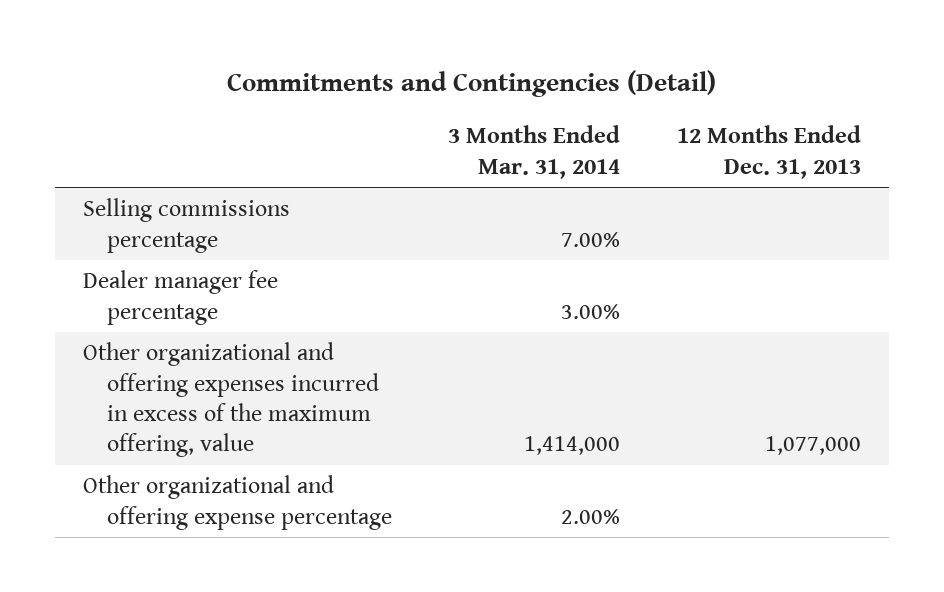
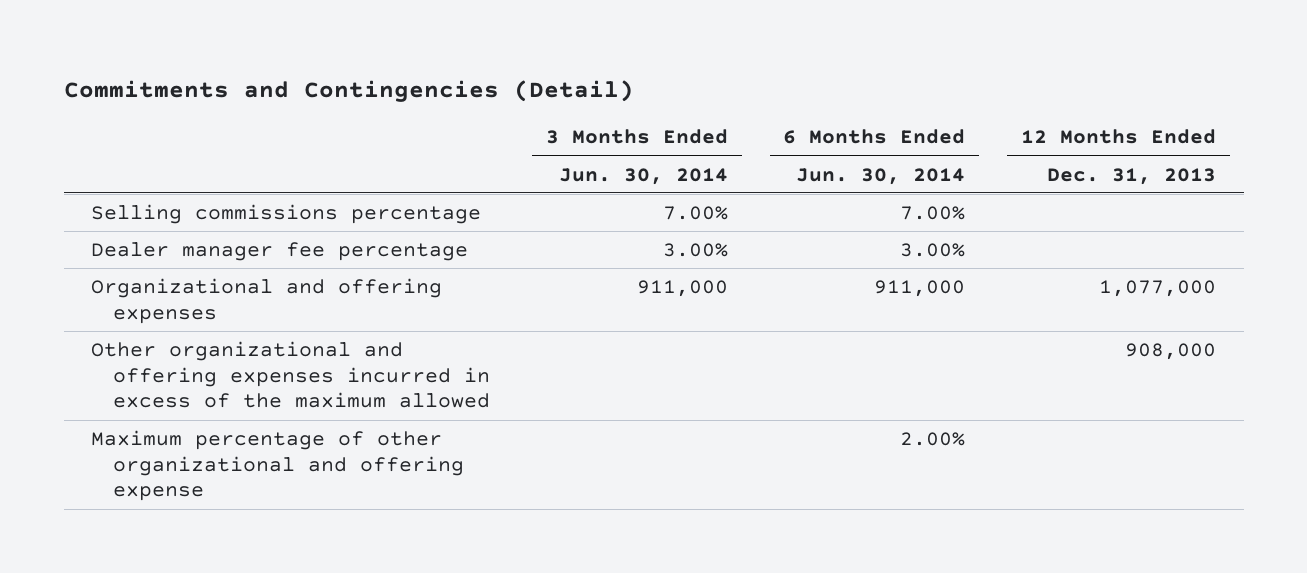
- | 3 Months Ended Mar. 31, 2014 | 12 Months Ended Dec. 31, 2013
+ | 3 Months Ended Jun. 30, 2014 | 6 Months Ended Jun. 30, 2014 | 12 Months Ended Dec. 31, 2013
- Other organizational and offering expenses incurred in excess of the maximum offering, value | 1,414,000 | 1,077,000
- Other organizational and offering expense percentage | 2.00% |
+ Organizational and offering expenses | 911,000 | 911,000 | 1,077,000
+ Other organizational and offering expenses incurred in excess of the maximum allowed | | | 908,000
+ Maximum percentage of other organizational and offering expense | | 2.00% |

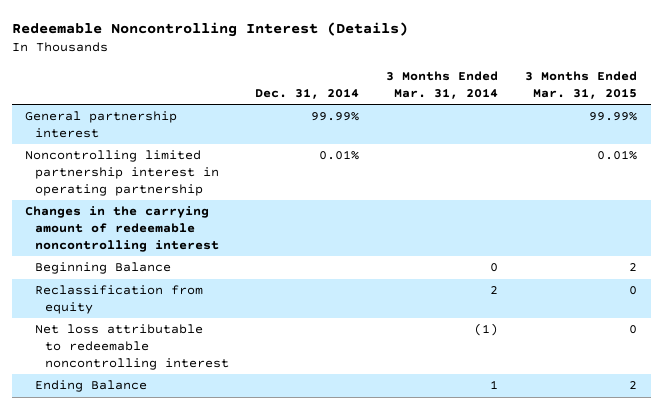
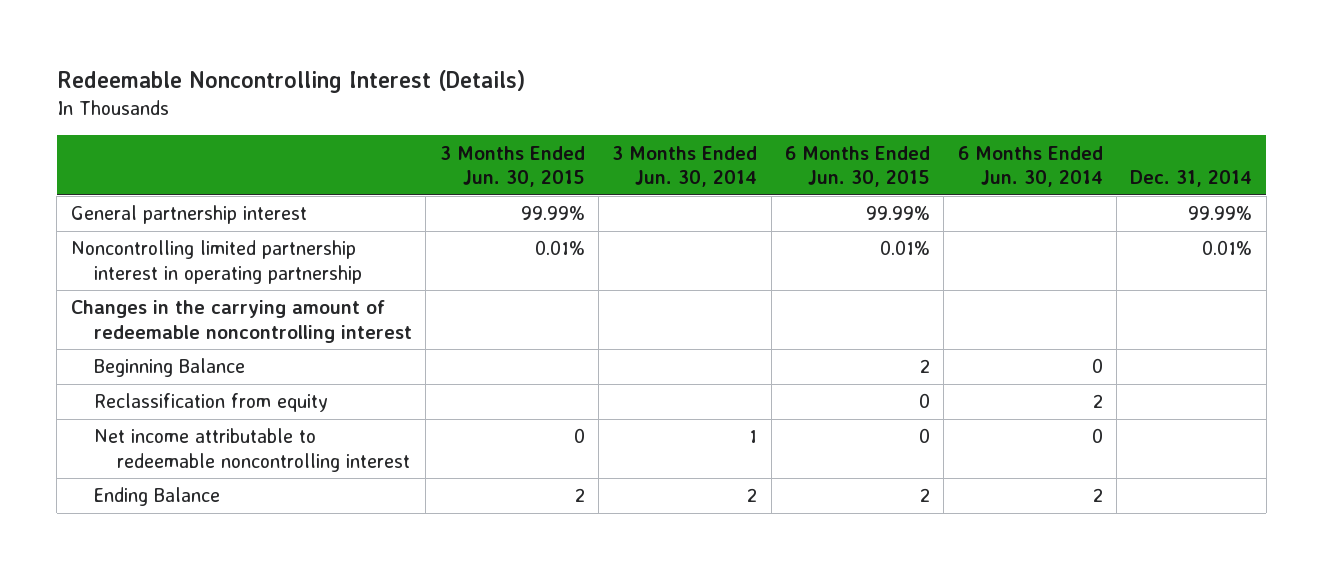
- | Dec. 31, 2014 | 3 Months Ended Mar. 31, 2014 | 3 Months Ended Mar. 31, 2015
+ | 3 Months Ended Jun. 30, 2015 | 3 Months Ended Jun. 30, 2014 | 6 Months Ended Jun. 30, 2015 | 6 Months Ended Jun. 30, 2014 | Dec. 31, 2014
- Net loss attributable to redeemable noncontrolling interest | | (1) | 0
+ Net income attributable to redeemable noncontrolling interest | 0 | 1 | 0 | 0 |

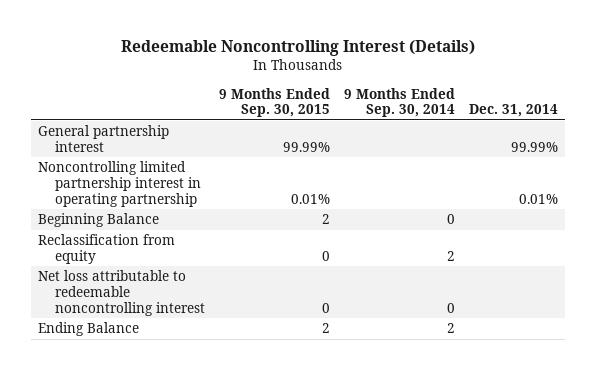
- | 3 Months Ended Jun. 30, 2015 | 3 Months Ended Jun. 30, 2014 | 6 Months Ended Jun. 30, 2015 | 6 Months Ended Jun. 30, 2014 | Dec. 31, 2014
+ | 9 Months Ended Sep. 30, 2015 | 9 Months Ended Sep. 30, 2014 | Dec. 31, 2014
- Changes in the carrying amount of redeemable noncontrolling interest
- Net income attributable to redeemable noncontrolling interest | 0 | 1 | 0 | 0 |
+ Net loss attributable to redeemable noncontrolling interest | 0 | 0 |

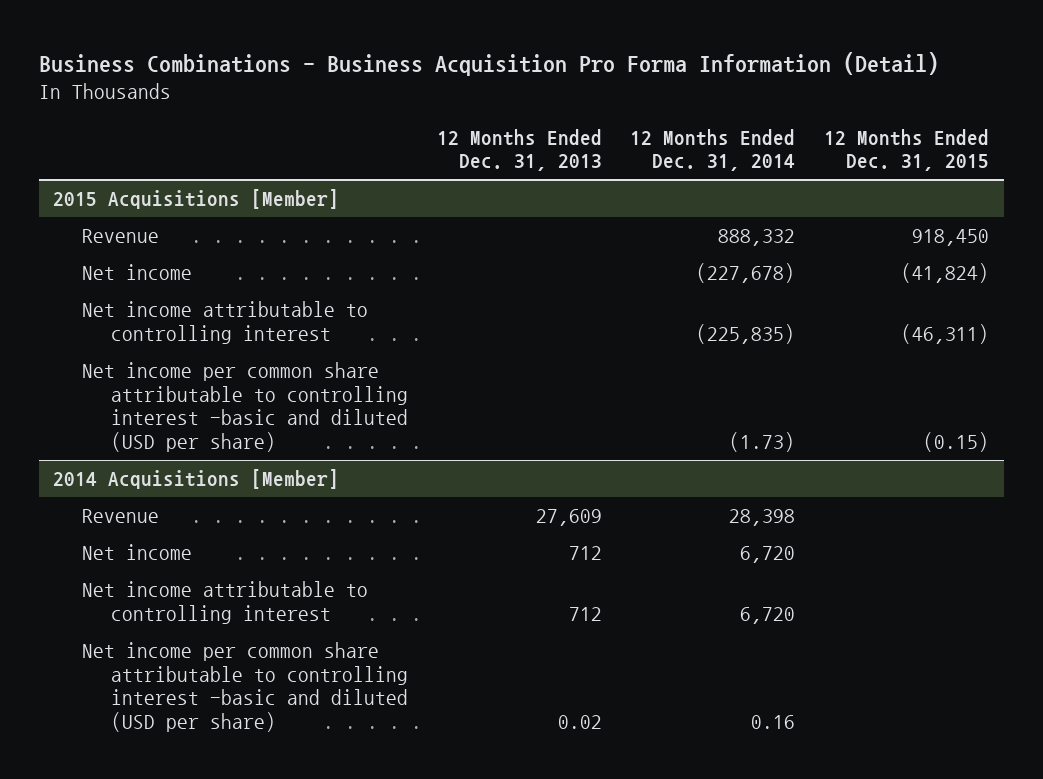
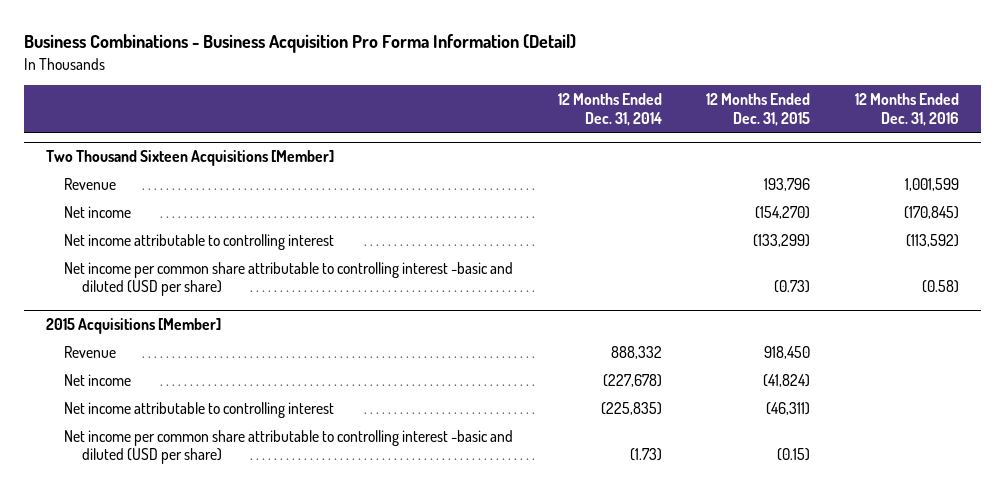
- | 12 Months Ended Dec. 31, 2013 | 12 Months Ended Dec. 31, 2014 | 12 Months Ended Dec. 31, 2015
+ | 12 Months Ended Dec. 31, 2014 | 12 Months Ended Dec. 31, 2015 | 12 Months Ended Dec. 31, 2016
+ Two Thousand Sixteen Acquisitions [Member]
+ Revenue | | 193,796 | 1,001,599
+ Net income | | (154,270) | (170,845)
+ Net income attributable to controlling interest | | (133,299) | (113,592)
+ Net income per common share attributable to controlling interest -basic and diluted (USD per share) | | (0.73) | (0.58)
- 2014 Acquisitions [Member]
- Revenue | 27,609 | 28,398 |
- Net income | 712 | 6,720 |
- Net income attributable to controlling interest | 712 | 6,720 |
- Net income per common share attributable to controlling interest -basic and diluted (USD per share) | 0.02 | 0.16 |

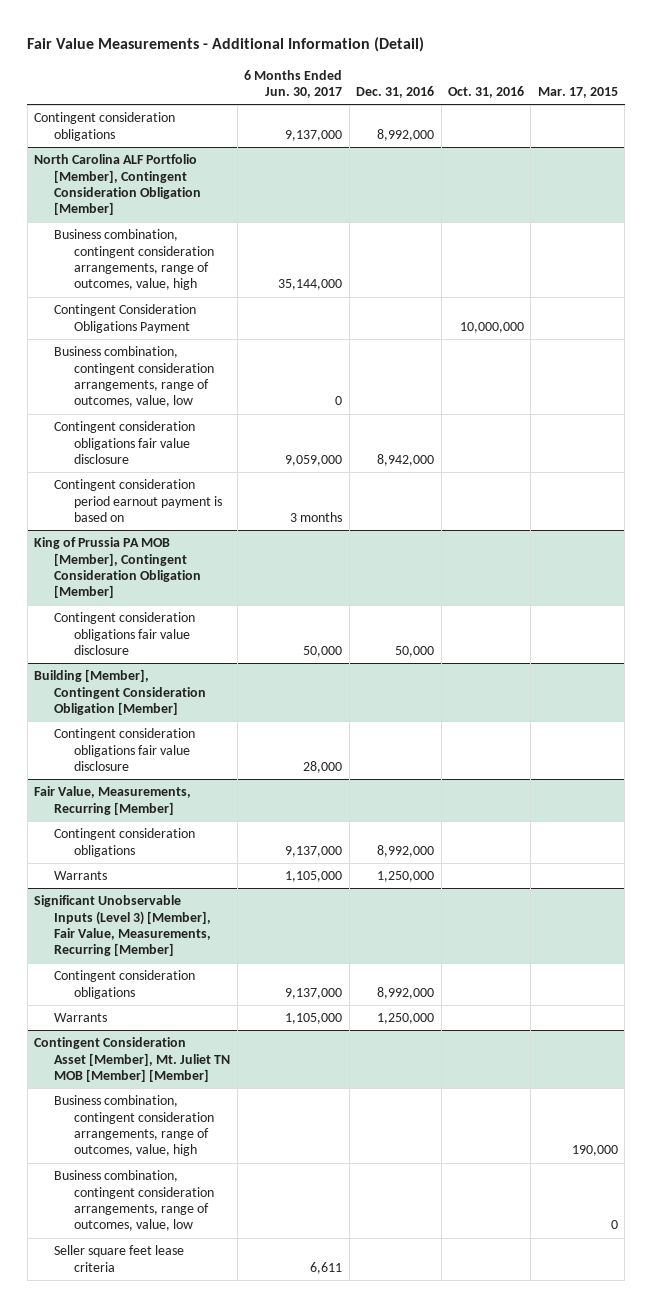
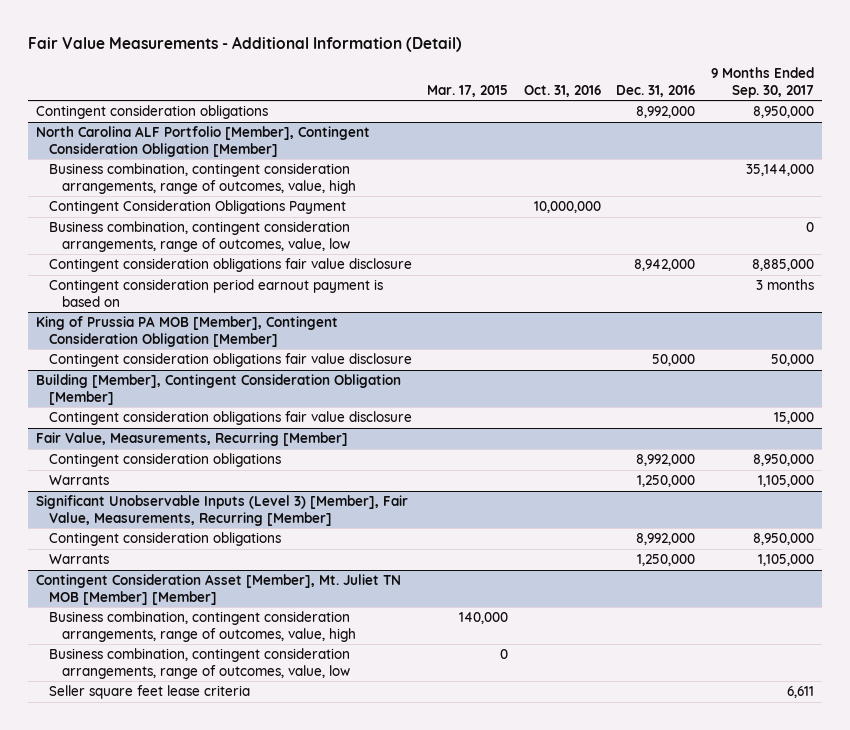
- | 6 Months Ended Jun. 30, 2017 | Dec. 31, 2016 | Oct. 31, 2016 | Mar. 17, 2015
+ | Mar. 17, 2015 | Oct. 31, 2016 | Dec. 31, 2016 | 9 Months Ended Sep. 30, 2017
@ Contingent Consideration Asset [Member], Mt. Juliet TN MOB [Member] [Member]
- Business combination, contingent consideration arrangements, range of outcomes, value, high | | | | 190,000
+ Business combination, contingent consideration arrangements, range of outcomes, value, high | 140,000 | | |

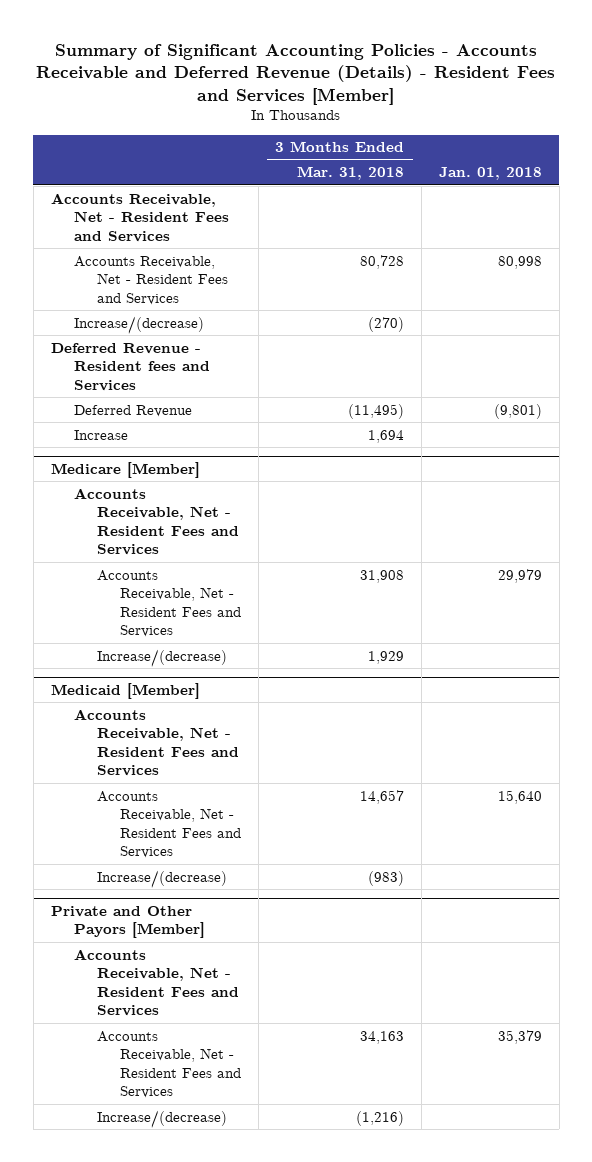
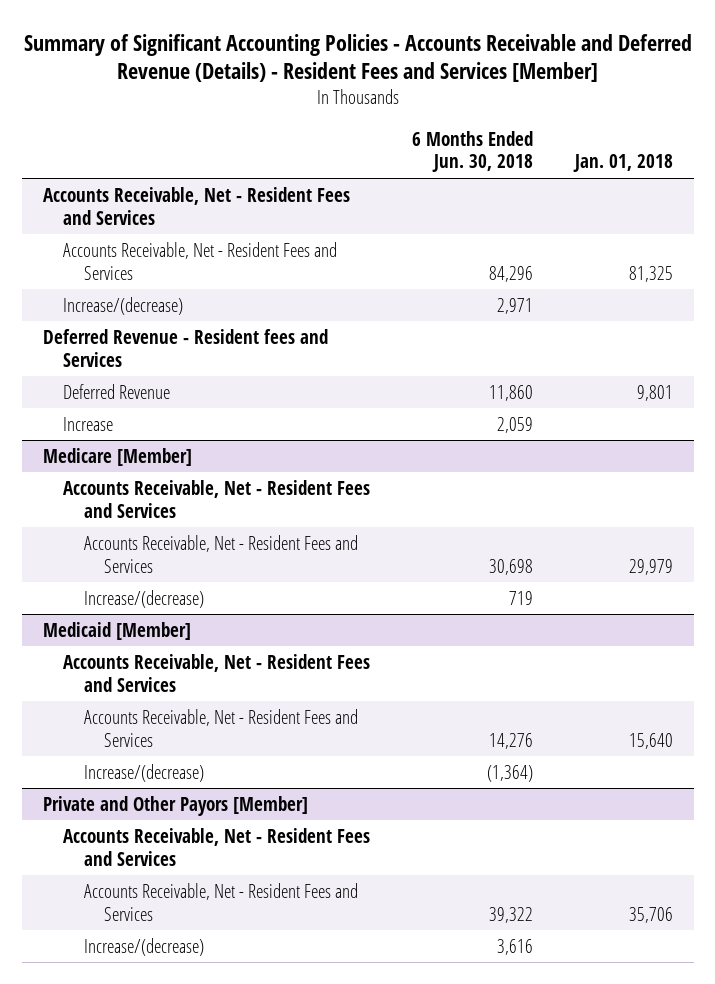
- | 3 Months Ended Mar. 31, 2018 | Jan. 01, 2018
+ | 6 Months Ended Jun. 30, 2018 | Jan. 01, 2018
- Accounts Receivable, Net - Resident Fees and Services | 80,728 | 80,998
+ Accounts Receivable, Net - Resident Fees and Services | 84,296 | 81,325
- Deferred Revenue | (11,495) | (9,801)
+ Deferred Revenue | 11,860 | 9,801
@ Private and Other Payors [Member]
- Accounts Receivable, Net - Resident Fees and Services | 34,163 | 35,379
+ Accounts Receivable, Net - Resident Fees and Services | 39,322 | 35,706

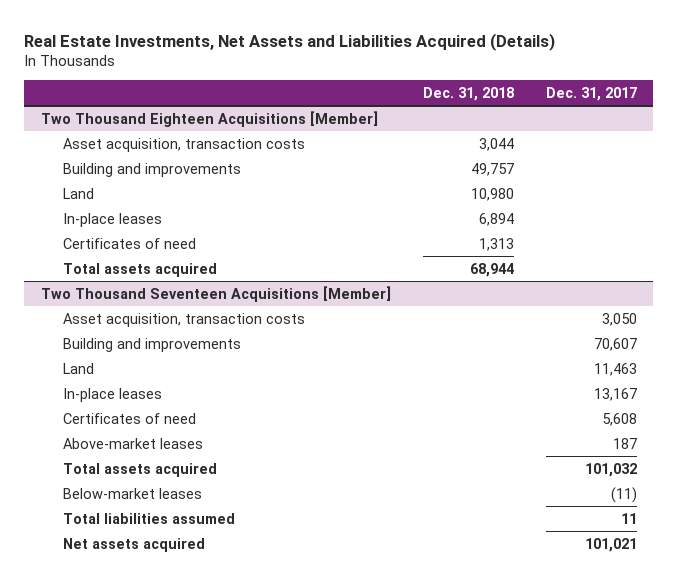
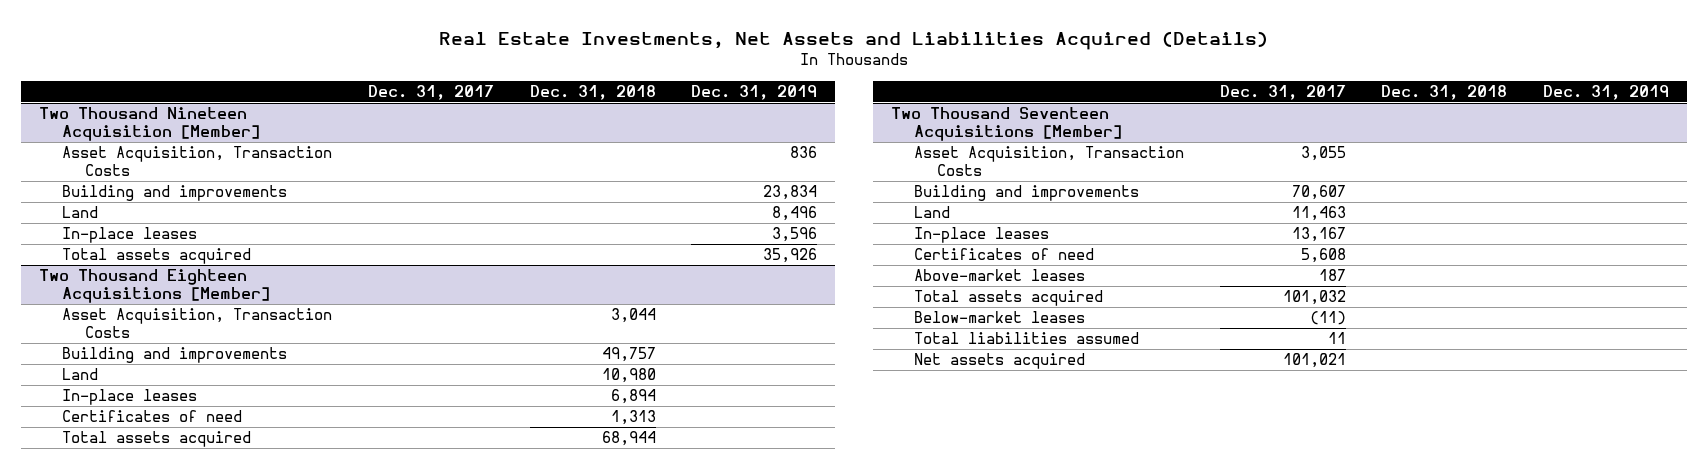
- | Dec. 31, 2018 | Dec. 31, 2017
+ | Dec. 31, 2017 | Dec. 31, 2018 | Dec. 31, 2019
+ Two Thousand Nineteen Acquisition [Member]
+ Asset Acquisition, Transaction Costs | | | 836
+ Building and improvements | | | 23,834
+ Land | | | 8,496
+ In-place leases | | | 3,596
+ Total assets acquired | | | 35,926
@ Two Thousand Eighteen Acquisitions [Member]
- Asset acquisition, transaction costs | 3,044 |
+ Asset Acquisition, Transaction Costs | | 3,044 |
@ Two Thousand Seventeen Acquisitions [Member]
- Asset acquisition, transaction costs | | 3,050
+ Asset Acquisition, Transaction Costs | 3,055 | |

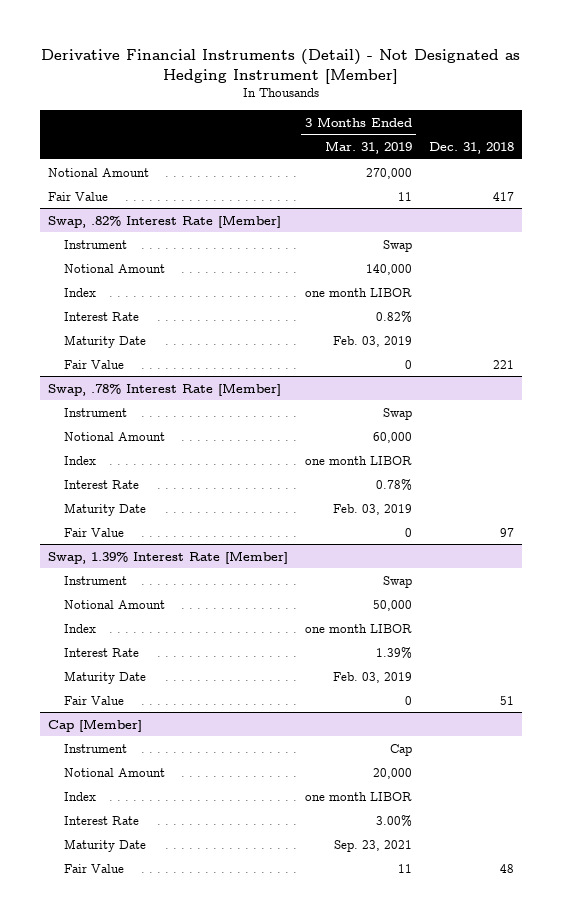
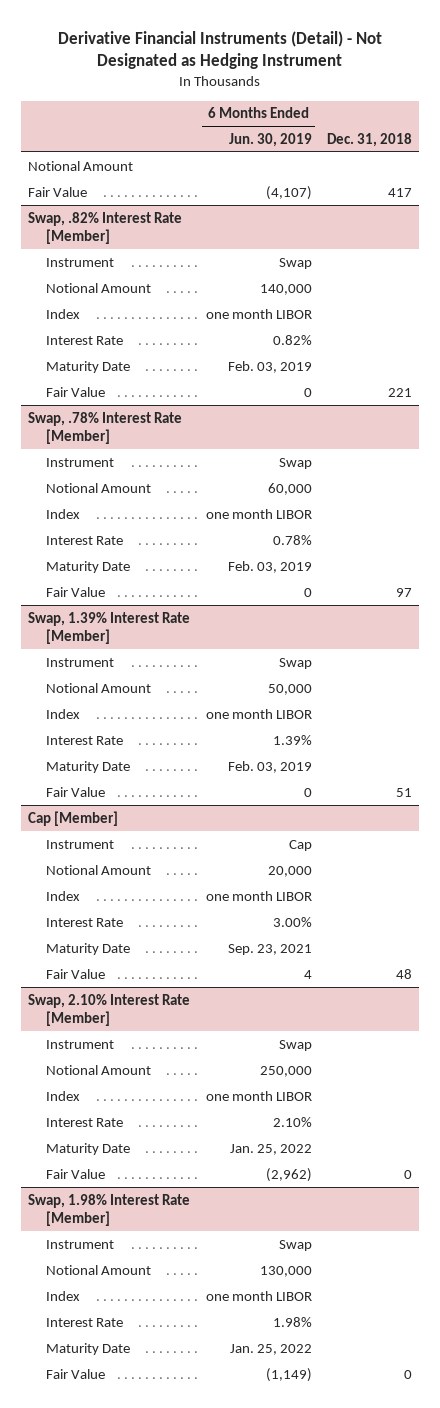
- Derivative Financial Instruments (Detail) - Not Designated as Hedging Instrument [Member]
+ Derivative Financial Instruments (Detail) - Not Designated as Hedging Instrument
- | 3 Months Ended Mar. 31, 2019 | Dec. 31, 2018
+ | 6 Months Ended Jun. 30, 2019 | Dec. 31, 2018
+ Swap, 2.10% Interest Rate [Member]
+ Instrument | Swap |
+ Notional Amount | 250,000 |
+ Index | one month LIBOR |
+ Interest Rate | 2.10% |
+ Maturity Date | Jan. 25, 2022 |
+ Fair Value | (2,962) | 0
+ Swap, 1.98% Interest Rate [Member]
+ Instrument | Swap |
+ Notional Amount | 130,000 |
+ Index | one month LIBOR |
+ Interest Rate | 1.98% |
+ Maturity Date | Jan. 25, 2022 |
+ Fair Value | (1,149) | 0

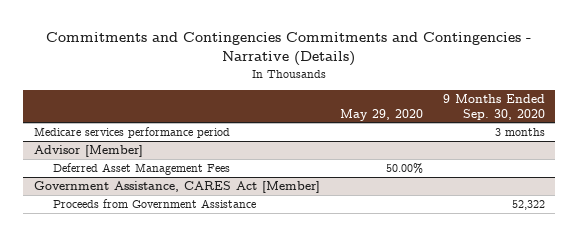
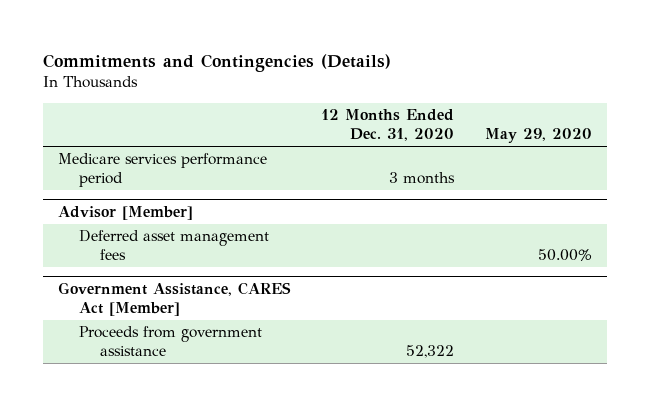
- Commitments and Contingencies Commitments and Contingencies - Narrative (Details)
+ Commitments and Contingencies (Details)
- | May 29, 2020 | 9 Months Ended Sep. 30, 2020
+ | 12 Months Ended Dec. 31, 2020 | May 29, 2020
@ Advisor [Member]
- Deferred Asset Management Fees | 50.00% |
+ Deferred asset management fees | | 50.00%
@ Government Assistance, CARES Act [Member]
- Proceeds from Government Assistance | | 52,322
+ Proceeds from government assistance | 52,322 |

